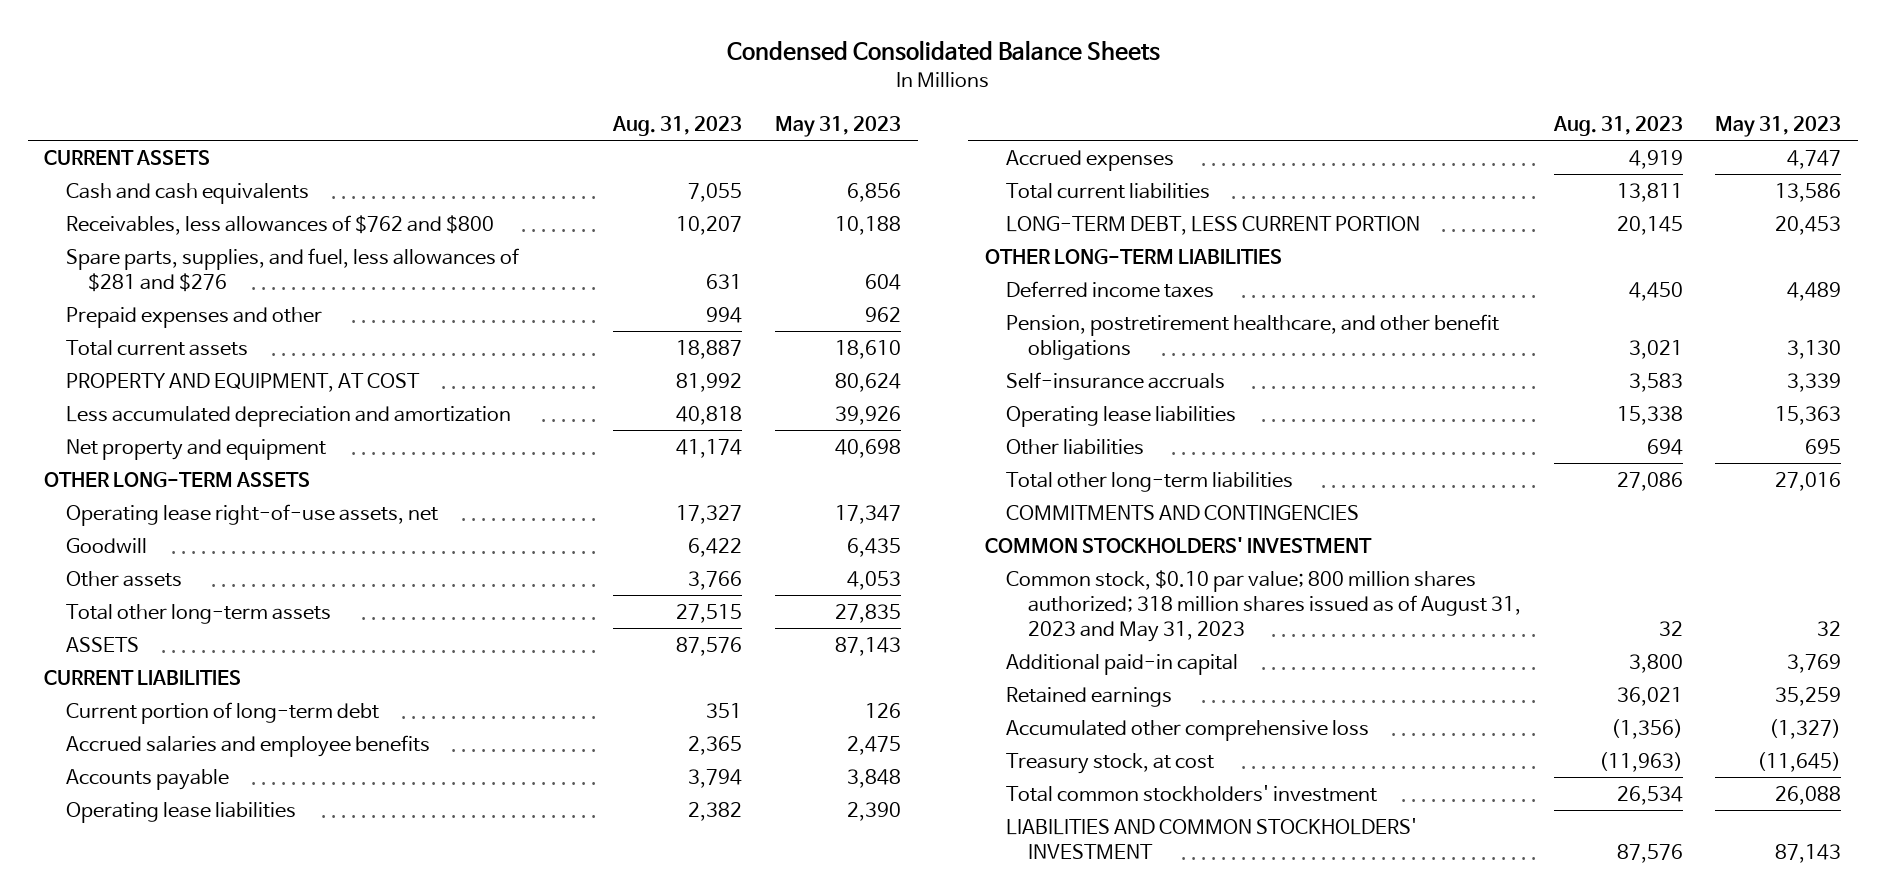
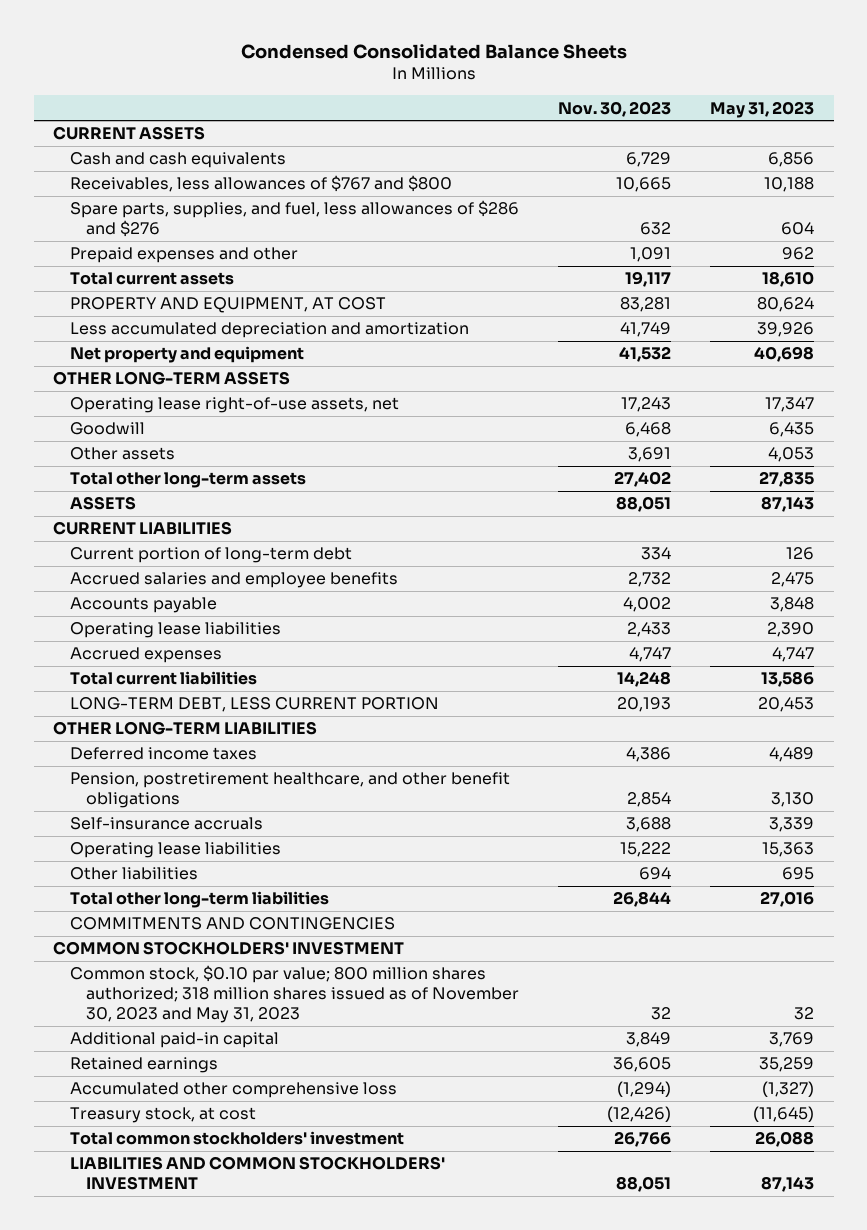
- | Aug. 31, 2023 | May 31, 2023
+ | Nov. 30, 2023 | May 31, 2023
- Receivables, less allowances of $762 and $800 | 10,207 | 10,188
- Spare parts, supplies, and fuel, less allowances of $281 and $276 | 631 | 604
+ Receivables, less allowances of $767 and $800 | 10,665 | 10,188
+ Spare parts, supplies, and fuel, less allowances of $286 and $276 | 632 | 604
- Common stock, $0.10 par value; 800 million shares authorized; 318 million shares issued as of August 31, 2023 and May 31, 2023 | 32 | 32
+ Common stock, $0.10 par value; 800 million shares authorized; 318 million shares issued as of November 30, 2023 and May 31, 2023 | 32 | 32

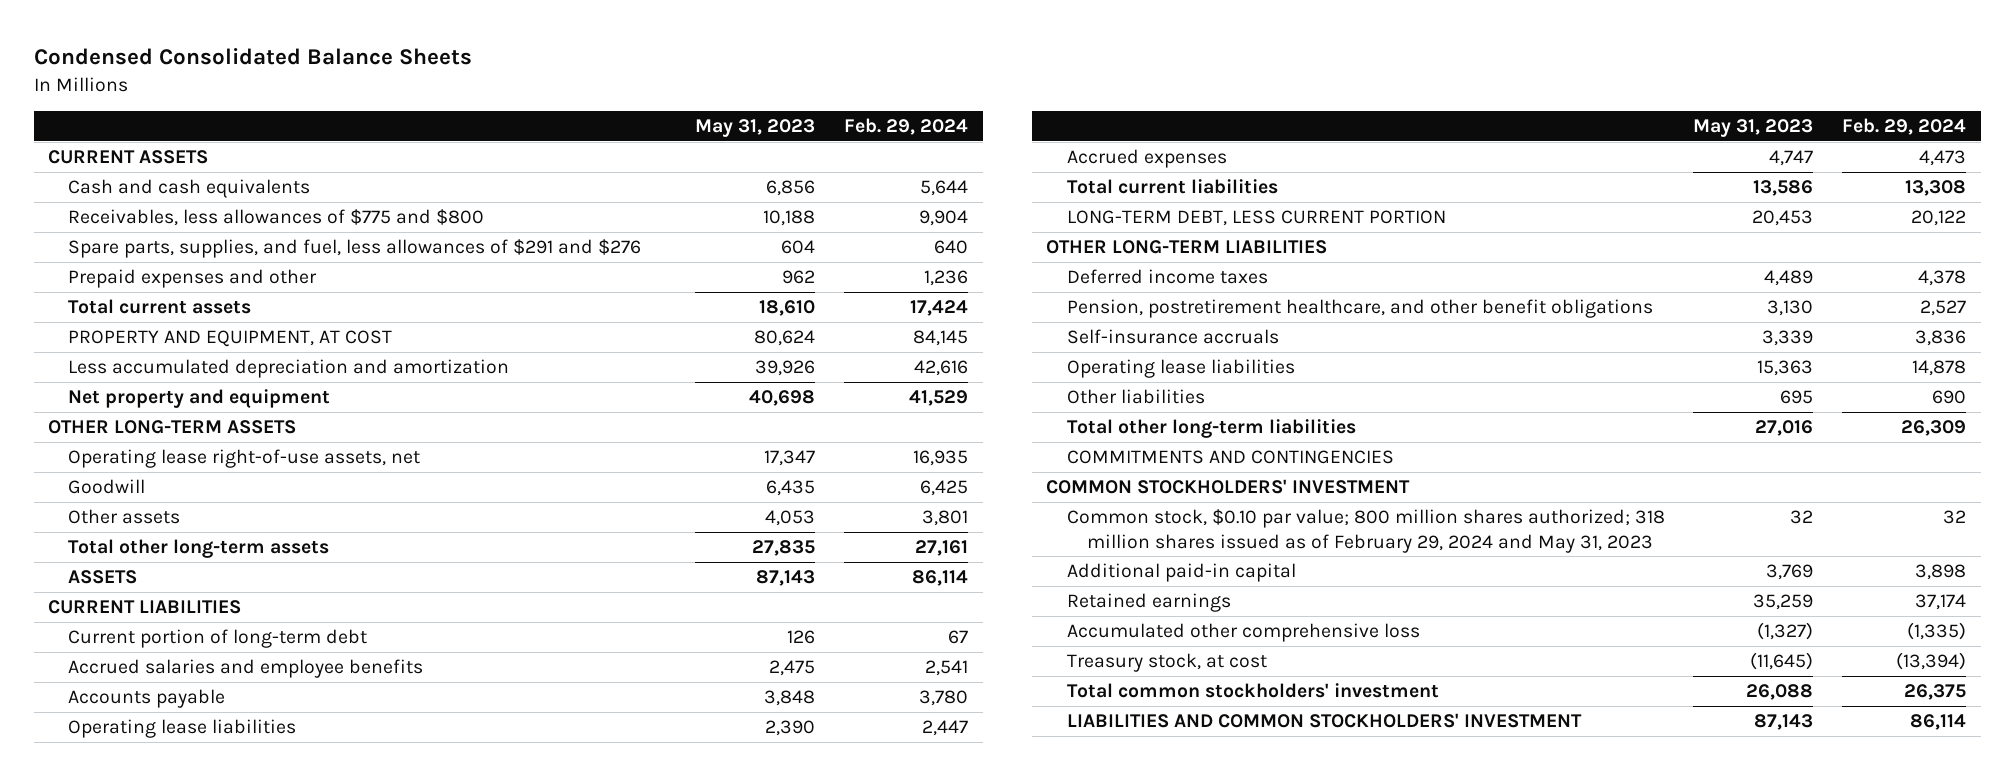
- | Nov. 30, 2023 | May 31, 2023
+ | May 31, 2023 | Feb. 29, 2024
- Receivables, less allowances of $767 and $800 | 10,665 | 10,188
- Spare parts, supplies, and fuel, less allowances of $286 and $276 | 632 | 604
+ Receivables, less allowances of $775 and $800 | 10,188 | 9,904
+ Spare parts, supplies, and fuel, less allowances of $291 and $276 | 604 | 640
- Common stock, $0.10 par value; 800 million shares authorized; 318 million shares issued as of November 30, 2023 and May 31, 2023 | 32 | 32
+ Common stock, $0.10 par value; 800 million shares authorized; 318 million shares issued as of February 29, 2024 and May 31, 2023 | 32 | 32

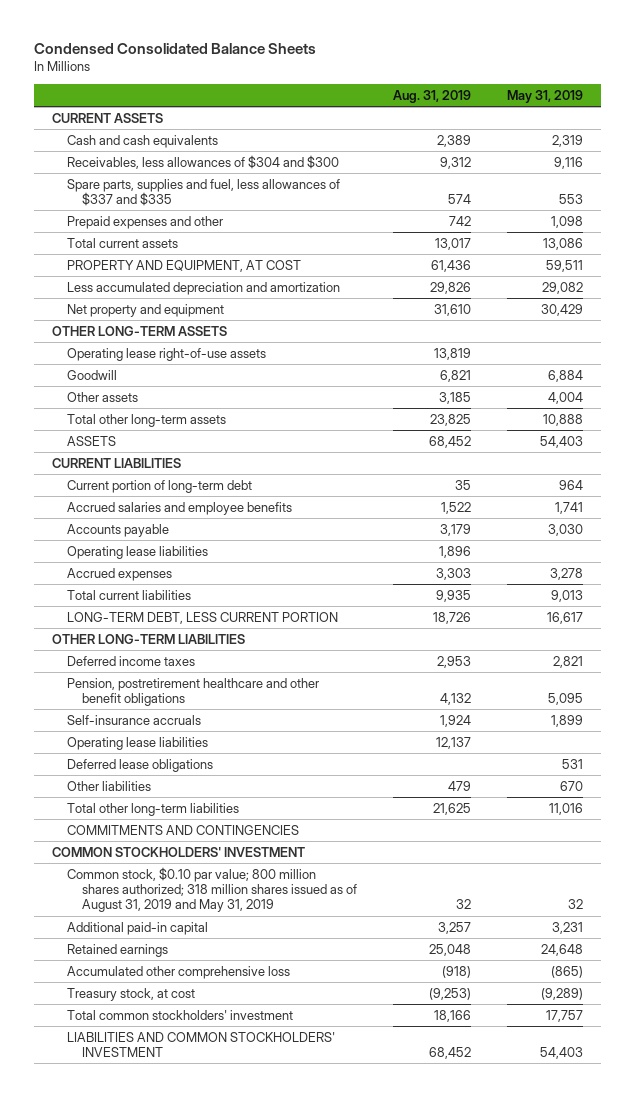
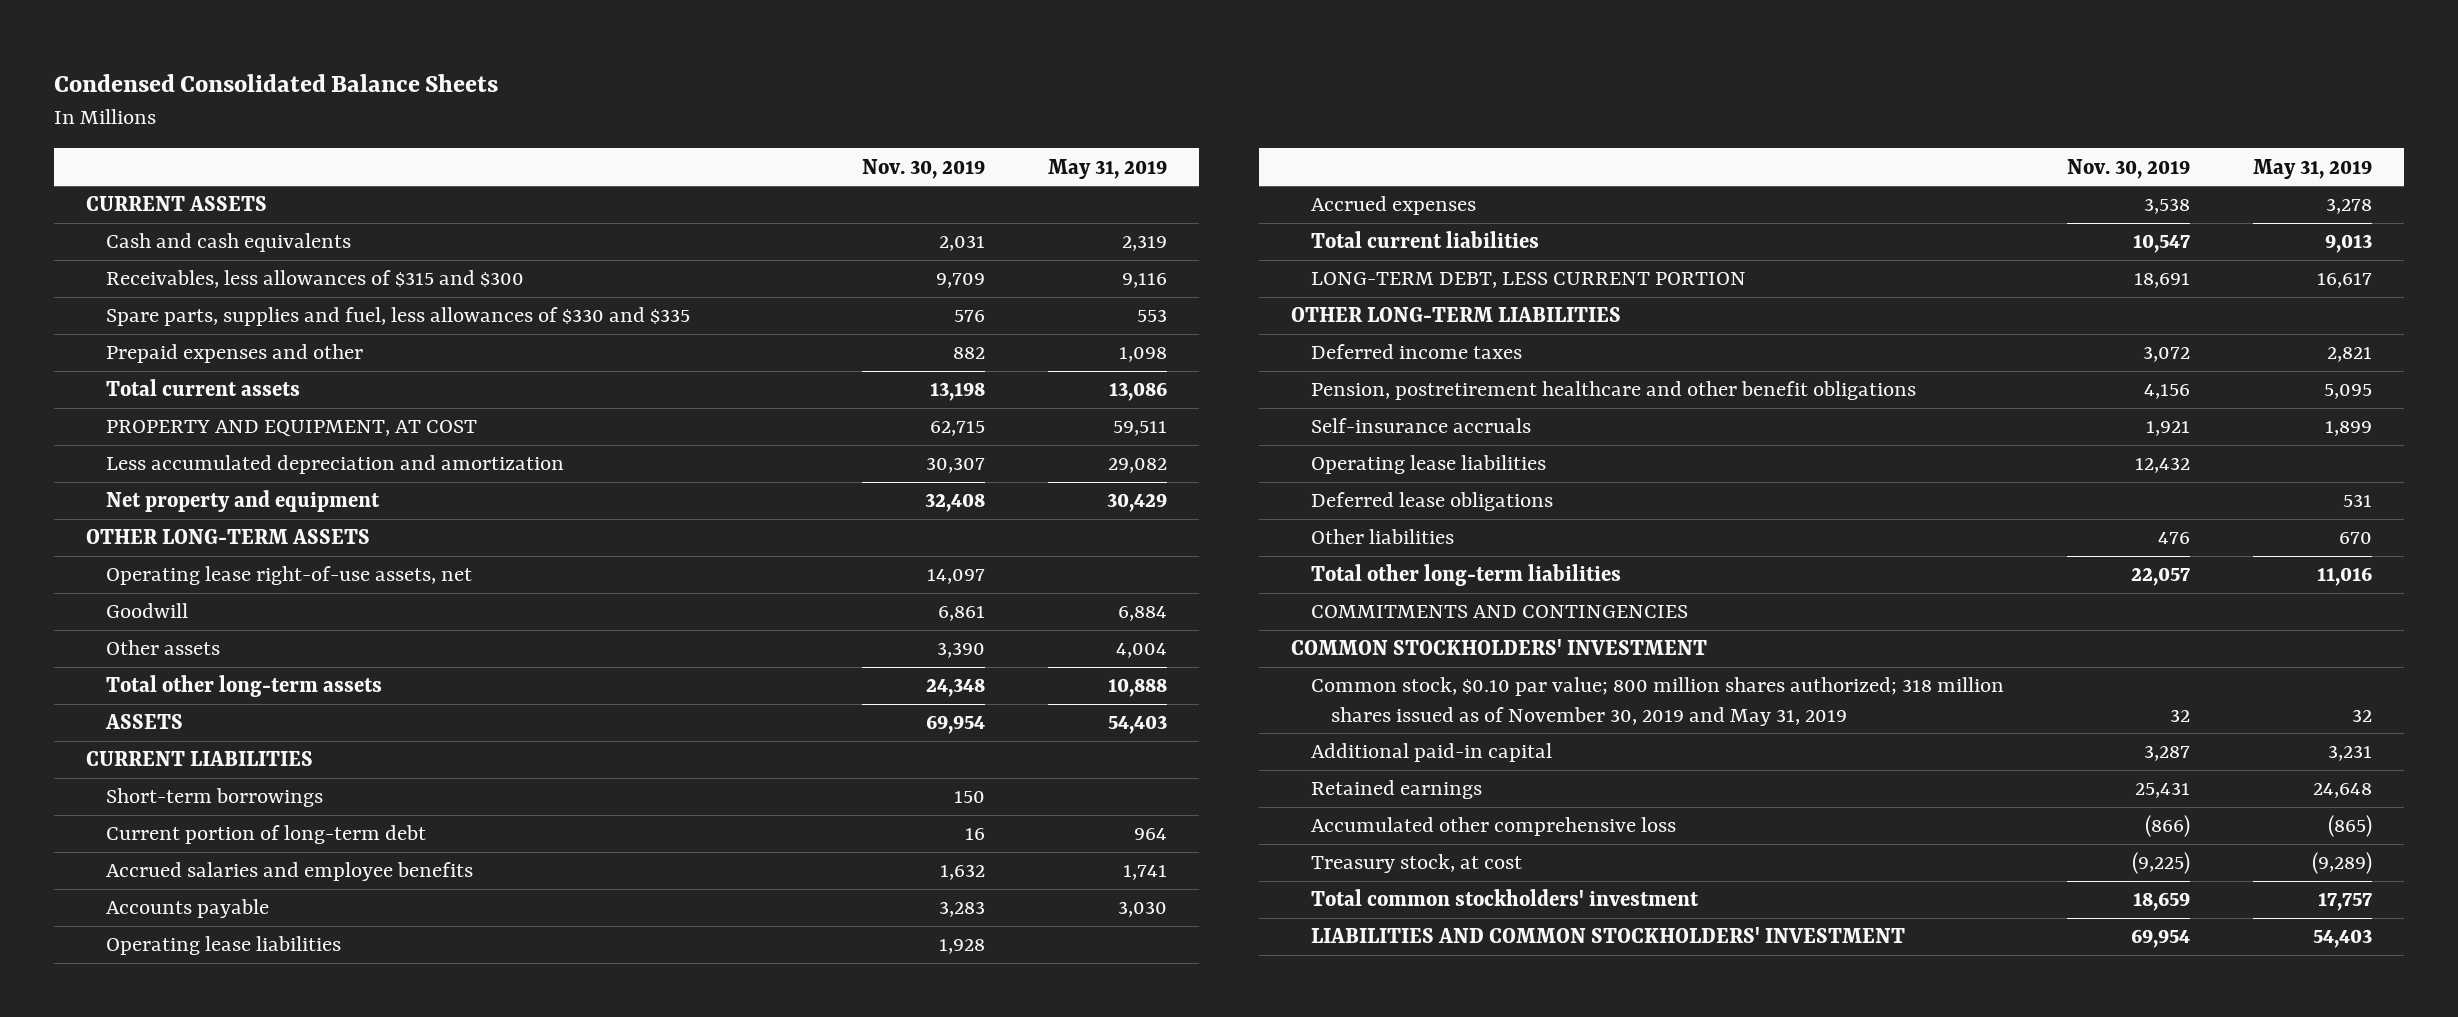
- | Aug. 31, 2019 | May 31, 2019
+ | Nov. 30, 2019 | May 31, 2019
- Receivables, less allowances of $304 and $300 | 9,312 | 9,116
- Spare parts, supplies and fuel, less allowances of $337 and $335 | 574 | 553
+ Receivables, less allowances of $315 and $300 | 9,709 | 9,116
+ Spare parts, supplies and fuel, less allowances of $330 and $335 | 576 | 553
- Operating lease right-of-use assets | 13,819 |
+ Operating lease right-of-use assets, net | 14,097 |
+ Short-term borrowings | 150 |
- Common stock, $0.10 par value; 800 million shares authorized; 318 million shares issued as of August 31, 2019 and May 31, 2019 | 32 | 32
+ Common stock, $0.10 par value; 800 million shares authorized; 318 million shares issued as of November 30, 2019 and May 31, 2019 | 32 | 32

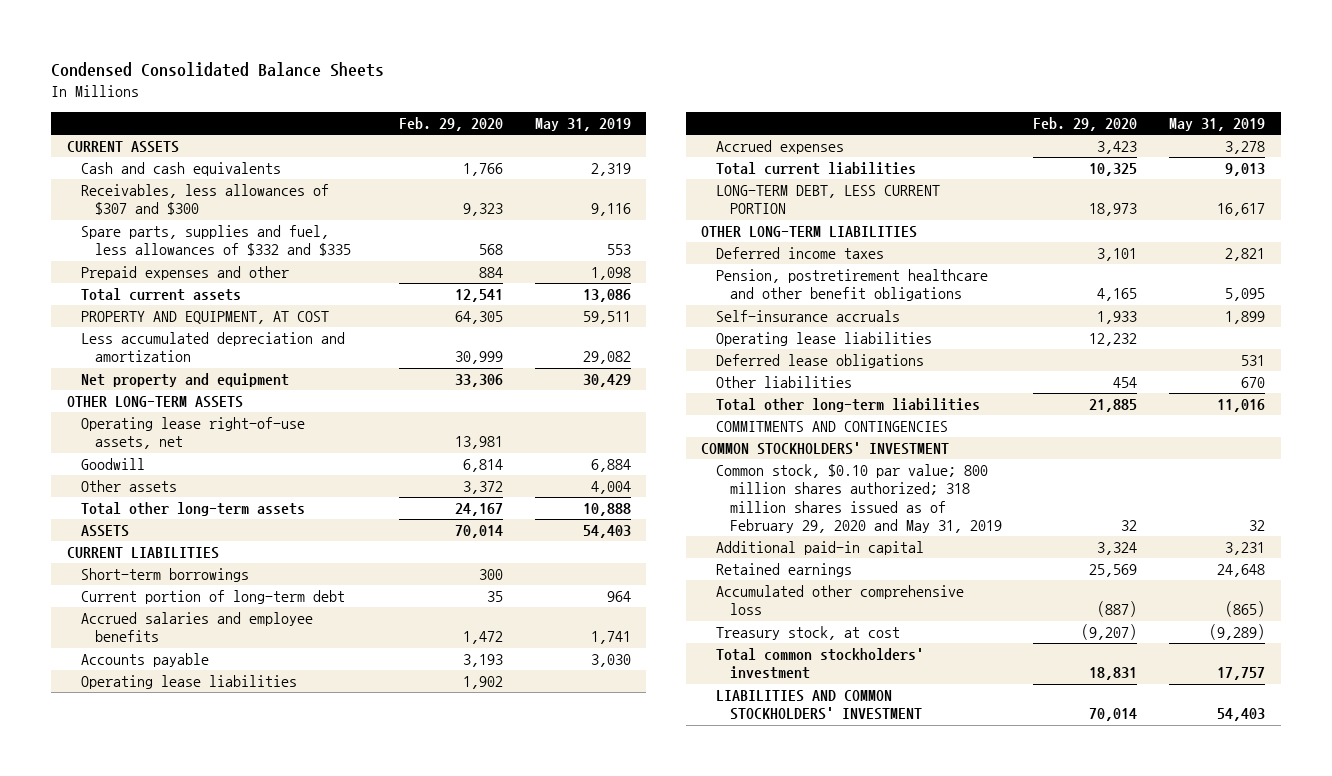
- | Nov. 30, 2019 | May 31, 2019
+ | Feb. 29, 2020 | May 31, 2019
- Receivables, less allowances of $315 and $300 | 9,709 | 9,116
- Spare parts, supplies and fuel, less allowances of $330 and $335 | 576 | 553
+ Receivables, less allowances of $307 and $300 | 9,323 | 9,116
+ Spare parts, supplies and fuel, less allowances of $332 and $335 | 568 | 553
- Common stock, $0.10 par value; 800 million shares authorized; 318 million shares issued as of November 30, 2019 and May 31, 2019 | 32 | 32
+ Common stock, $0.10 par value; 800 million shares authorized; 318 million shares issued as of February 29, 2020 and May 31, 2019 | 32 | 32

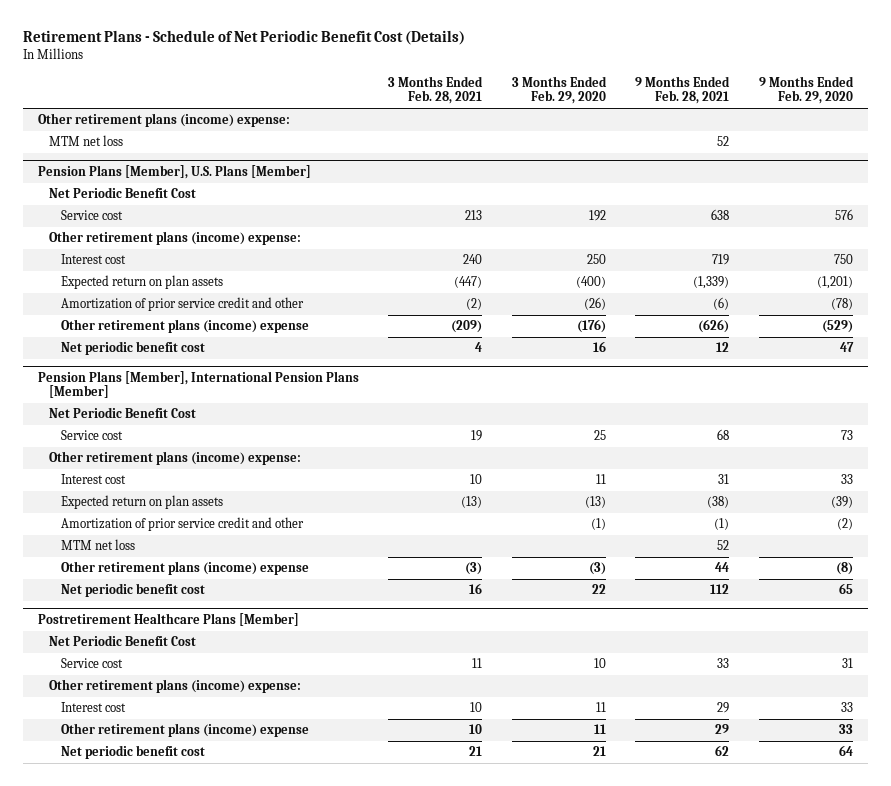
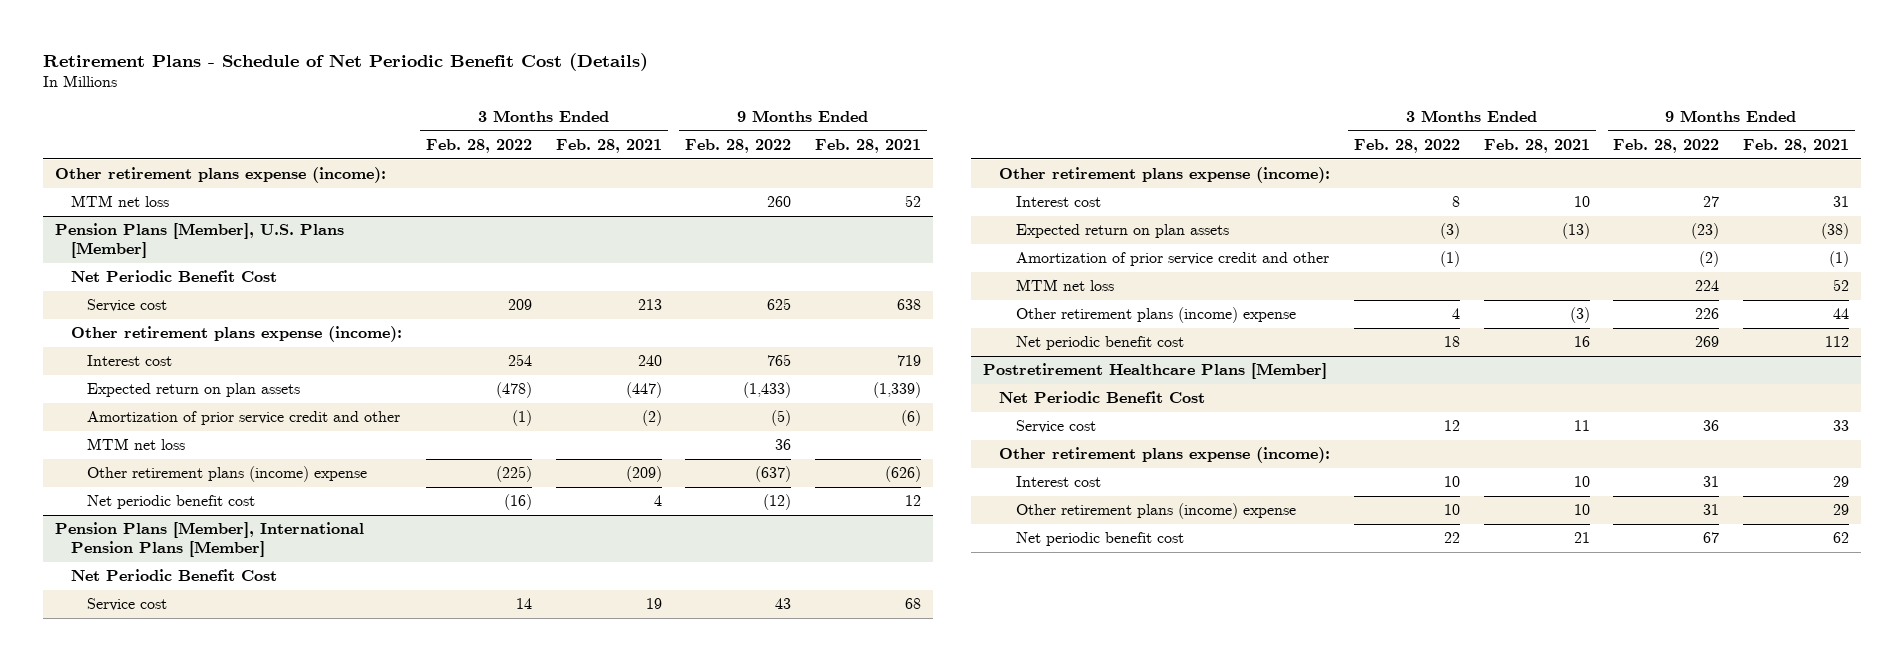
- | 3 Months Ended Feb. 28, 2021 | 3 Months Ended Feb. 29, 2020 | 9 Months Ended Feb. 28, 2021 | 9 Months Ended Feb. 29, 2020
+ | 3 Months Ended Feb. 28, 2022 | 3 Months Ended Feb. 28, 2021 | 9 Months Ended Feb. 28, 2022 | 9 Months Ended Feb. 28, 2021
- Other retirement plans (income) expense:
+ Other retirement plans expense (income):
@ Pension Plans [Member], U.S. Plans [Member]
- Other retirement plans (income) expense:
+ Other retirement plans expense (income):
+ MTM net loss | | | 36 |
@ Pension Plans [Member], International Pension Plans [Member]
- Other retirement plans (income) expense:
+ Other retirement plans expense (income):
@ Postretirement Healthcare Plans [Member]
- Other retirement plans (income) expense:
+ Other retirement plans expense (income):

